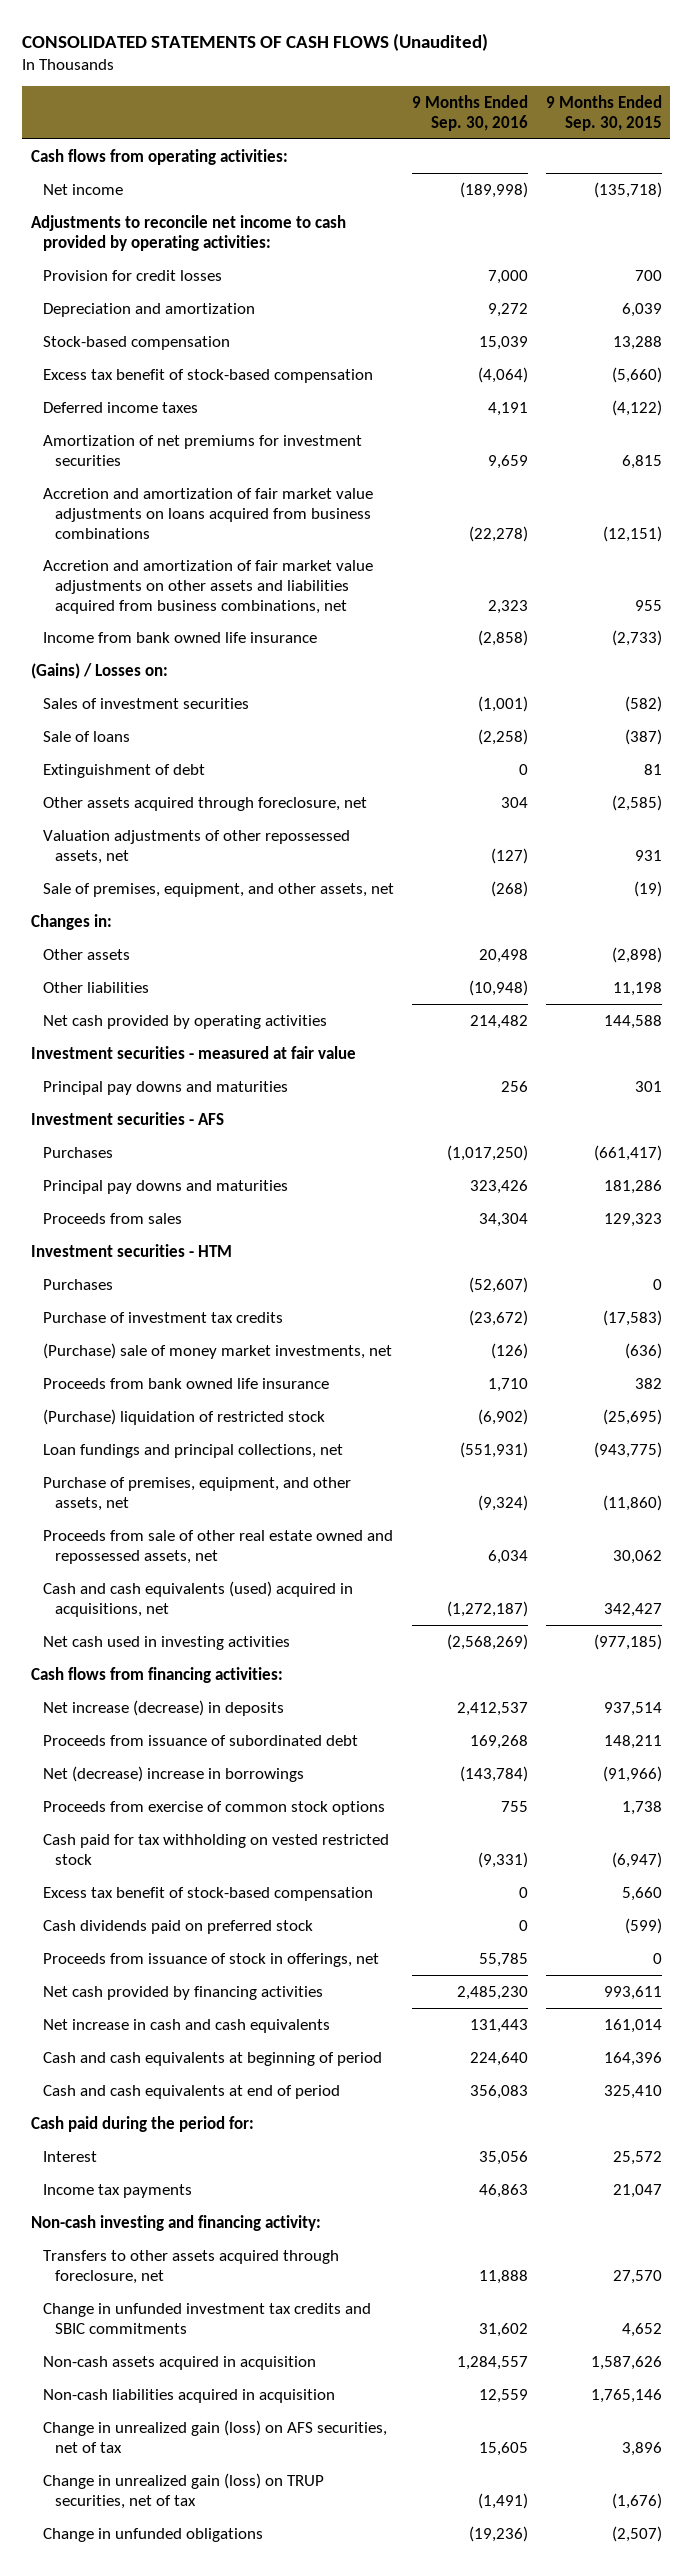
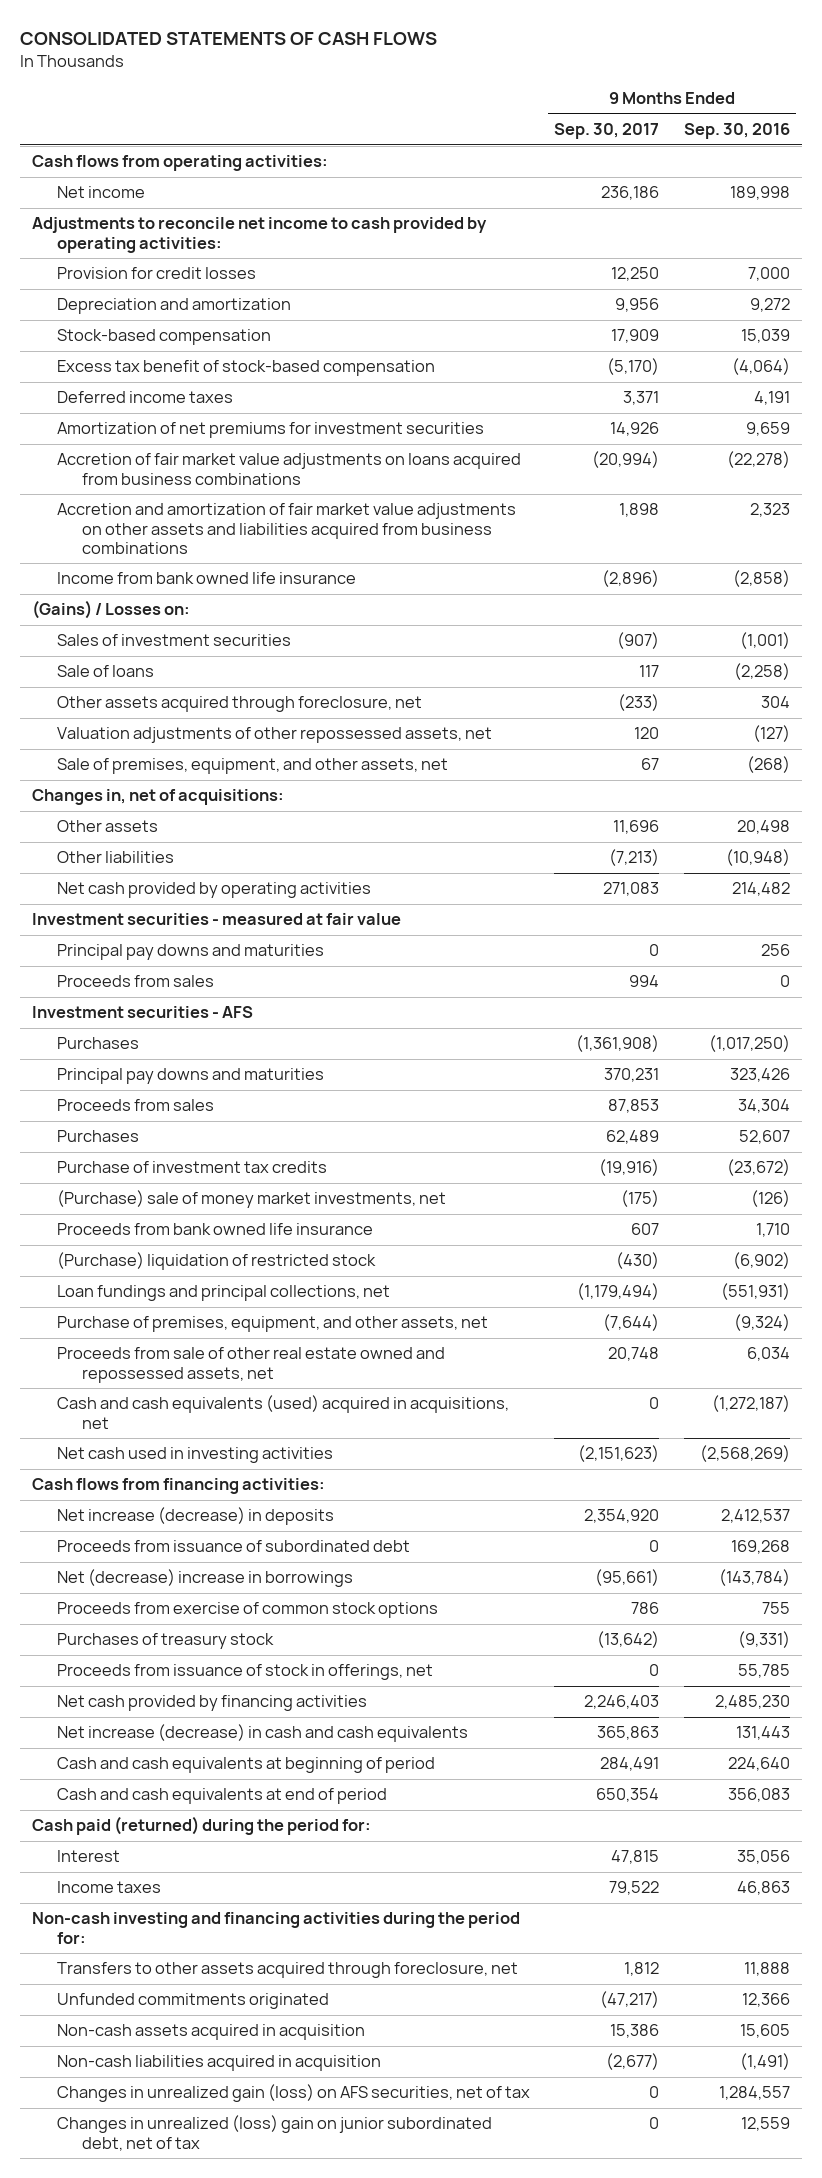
- CONSOLIDATED STATEMENTS OF CASH FLOWS (Unaudited)
+ CONSOLIDATED STATEMENTS OF CASH FLOWS
- | 9 Months Ended Sep. 30, 2016 | 9 Months Ended Sep. 30, 2015
+ | 9 Months Ended Sep. 30, 2017 | 9 Months Ended Sep. 30, 2016
- Net income | (189,998) | (135,718)
+ Net income | 236,186 | 189,998
- Accretion and amortization of fair market value adjustments on loans acquired from business combinations | (22,278) | (12,151)
- Accretion and amortization of fair market value adjustments on other assets and liabilities acquired from business combinations, net | 2,323 | 955
+ Accretion of fair market value adjustments on loans acquired from business combinations | (20,994) | (22,278)
+ Accretion and amortization of fair market value adjustments on other assets and liabilities acquired from business combinations | 1,898 | 2,323
- Extinguishment of debt | 0 | 81
- Changes in:
+ Changes in, net of acquisitions:
+ Proceeds from sales | 994 | 0
- Investment securities - HTM
- Purchases | (52,607) | 0
+ Purchases | 62,489 | 52,607
- Cash paid for tax withholding on vested restricted stock | (9,331) | (6,947)
- Excess tax benefit of stock-based compensation | 0 | 5,660
- Cash dividends paid on preferred stock | 0 | (599)
+ Purchases of treasury stock | (13,642) | (9,331)
- Net increase in cash and cash equivalents | 131,443 | 161,014
+ Net increase (decrease) in cash and cash equivalents | 365,863 | 131,443
- Cash paid during the period for:
+ Cash paid (returned) during the period for:
- Income tax payments | 46,863 | 21,047
- Non-cash investing and financing activity:
+ Income taxes | 79,522 | 46,863
+ Non-cash investing and financing activities during the period for:
- Change in unfunded investment tax credits and SBIC commitments | 31,602 | 4,652
- Non-cash assets acquired in acquisition | 1,284,557 | 1,587,626
- Non-cash liabilities acquired in acquisition | 12,559 | 1,765,146
- Change in unrealized gain (loss) on AFS securities, net of tax | 15,605 | 3,896
- Change in unrealized gain (loss) on TRUP securities, net of tax | (1,491) | (1,676)
- Change in unfunded obligations | (19,236) | (2,507)
+ Unfunded commitments originated | (47,217) | 12,366
+ Non-cash assets acquired in acquisition | 15,386 | 15,605
+ Non-cash liabilities acquired in acquisition | (2,677) | (1,491)
+ Changes in unrealized gain (loss) on AFS securities, net of tax | 0 | 1,284,557
+ Changes in unrealized (loss) gain on junior subordinated debt, net of tax | 0 | 12,559

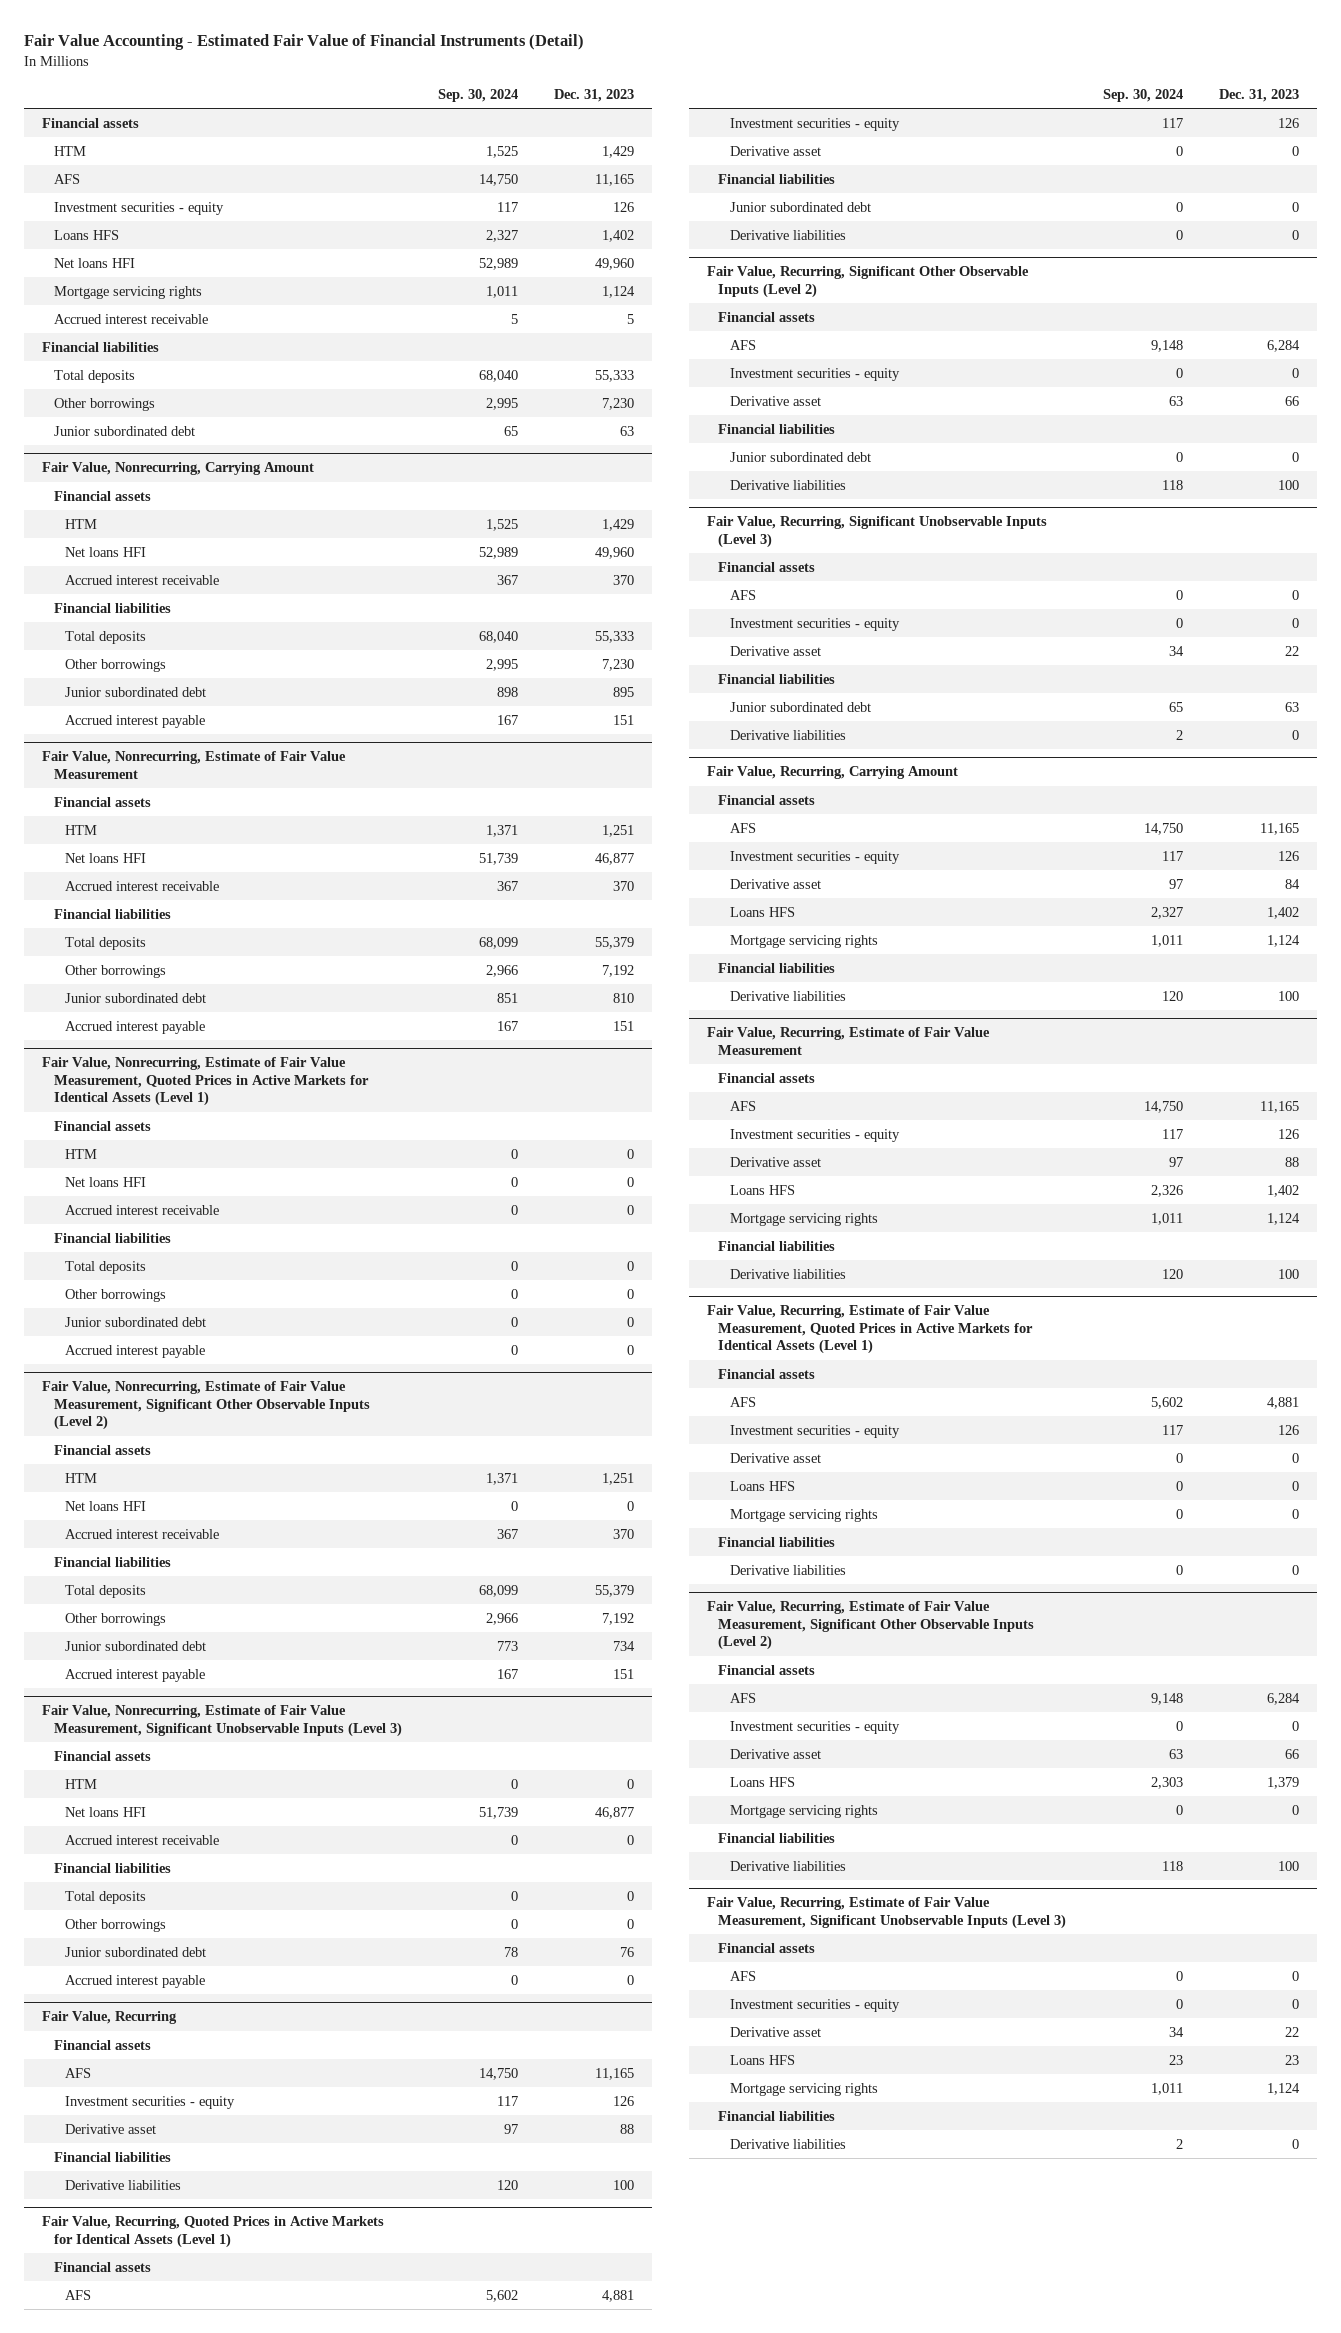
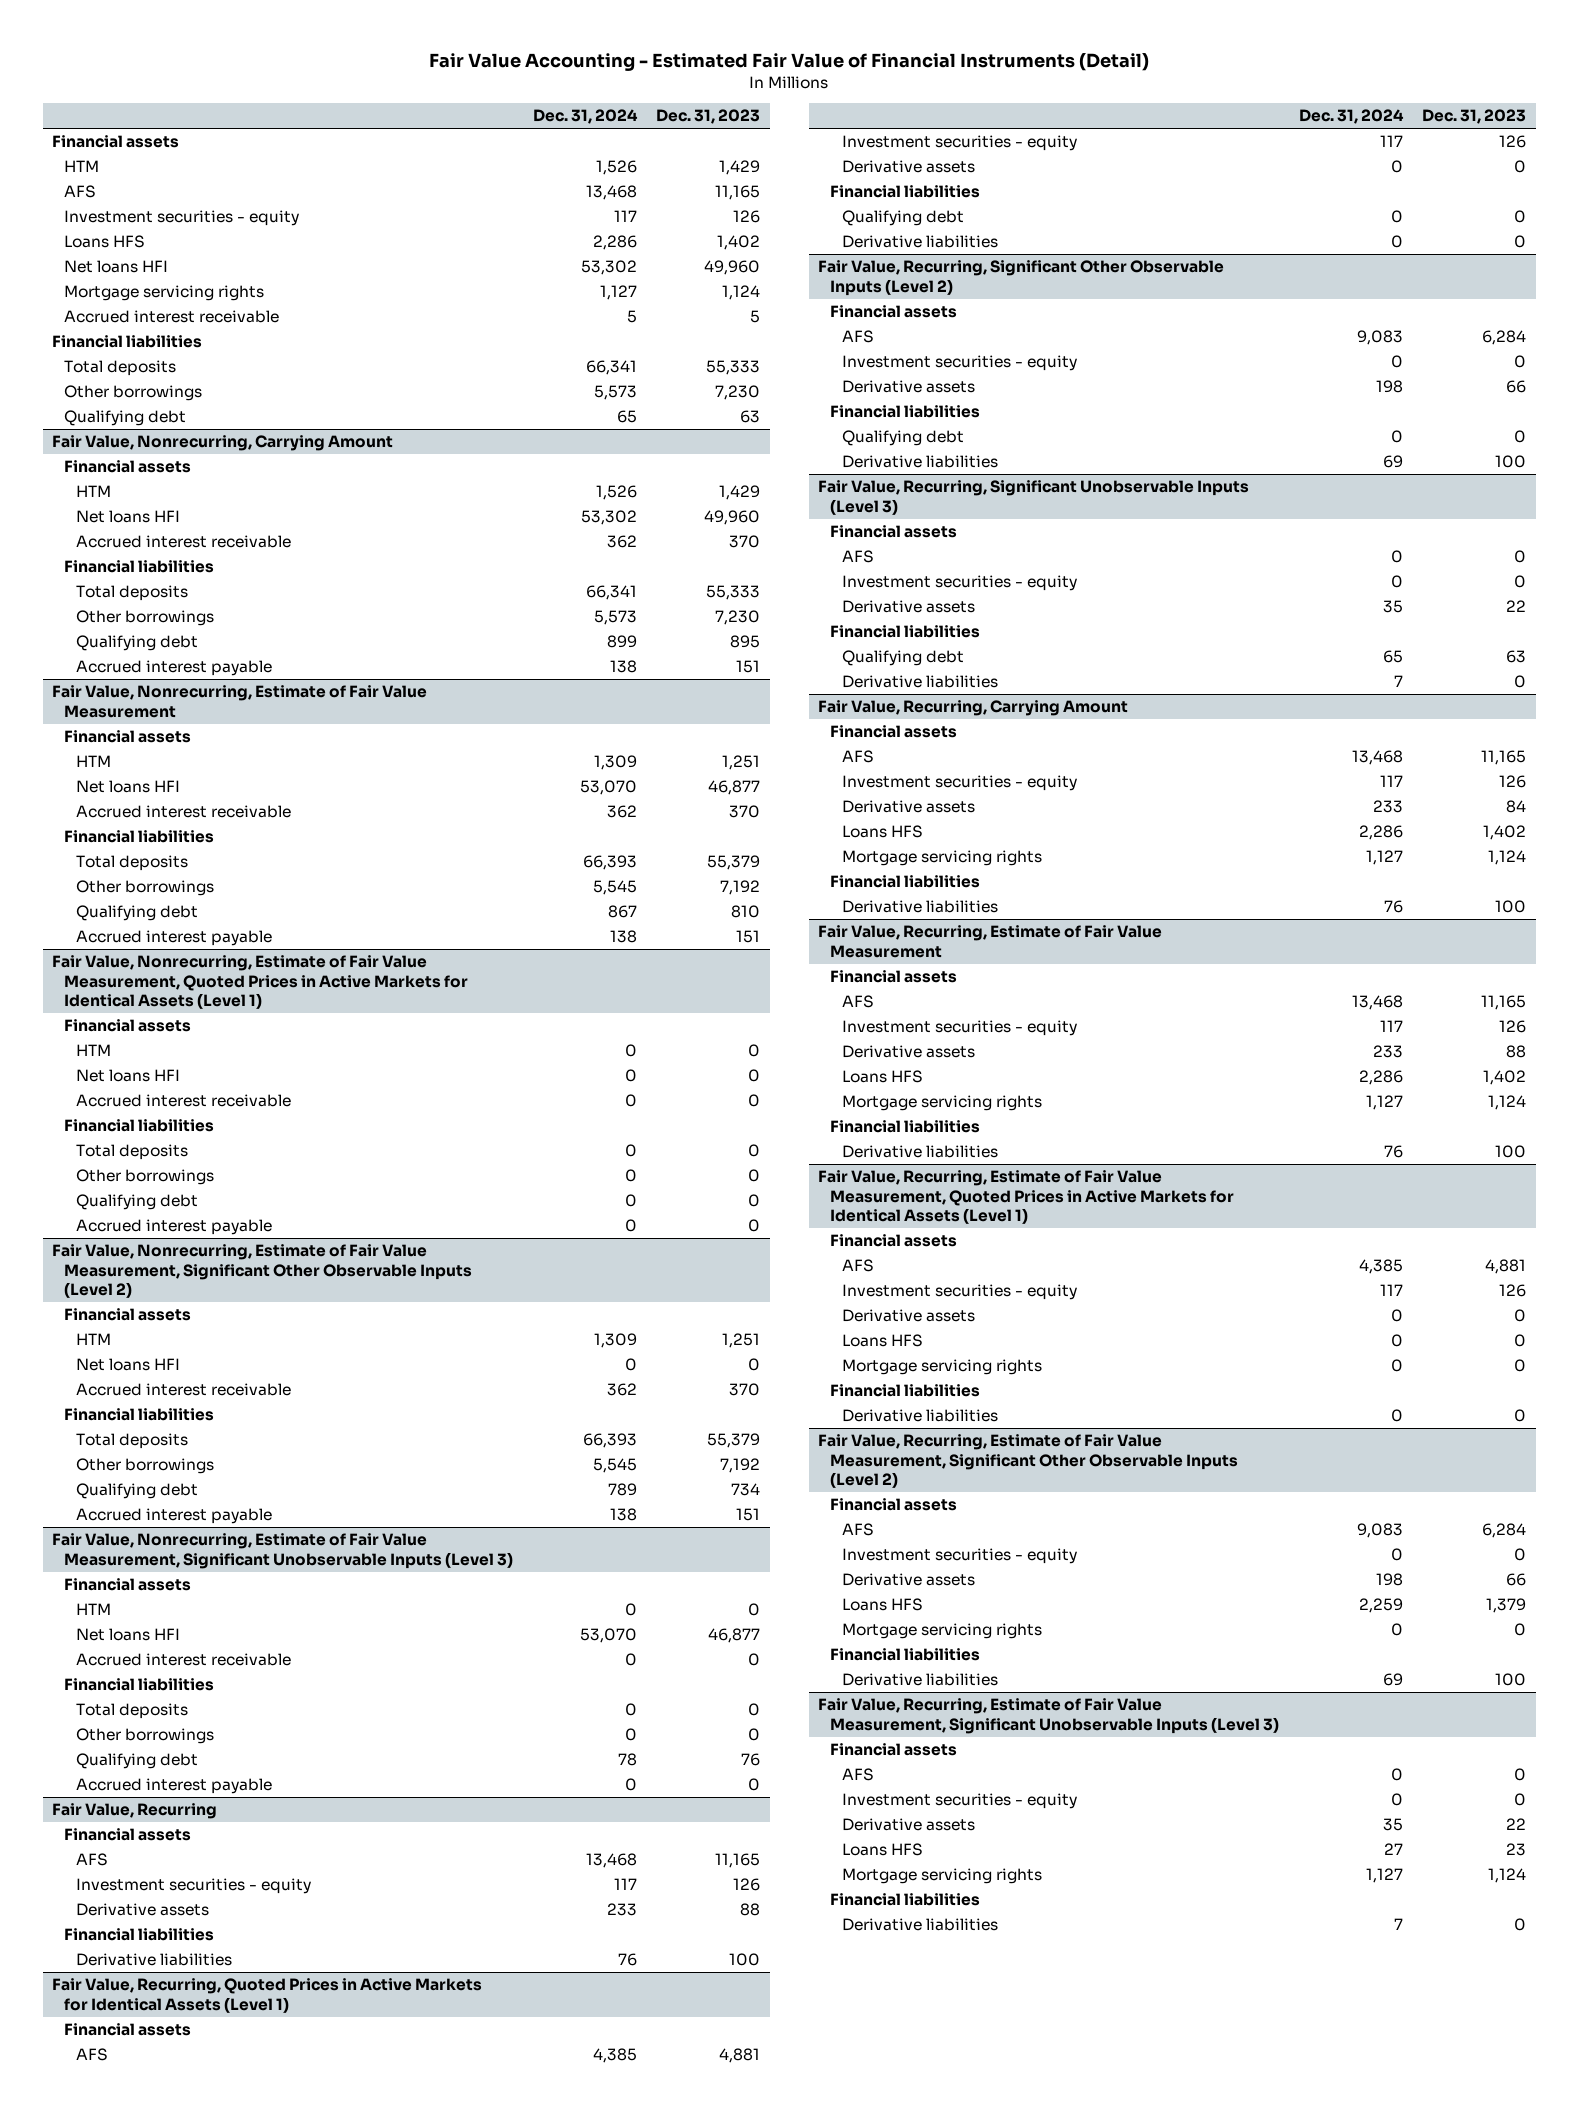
- | Sep. 30, 2024 | Dec. 31, 2023
+ | Dec. 31, 2024 | Dec. 31, 2023
- Junior subordinated debt | 65 | 63
+ Qualifying debt | 65 | 63
@ Fair Value, Nonrecurring, Carrying Amount
- Junior subordinated debt | 898 | 895
+ Qualifying debt | 899 | 895
@ Fair Value, Nonrecurring, Estimate of Fair Value Measurement
- Junior subordinated debt | 851 | 810
+ Qualifying debt | 867 | 810
@ Fair Value, Nonrecurring, Estimate of Fair Value Measurement, Quoted Prices in Active Markets for Identical Assets (Level 1)
- Junior subordinated debt | 0 | 0
+ Qualifying debt | 0 | 0
@ Fair Value, Nonrecurring, Estimate of Fair Value Measurement, Significant Other Observable Inputs (Level 2)
- Junior subordinated debt | 773 | 734
+ Qualifying debt | 789 | 734
@ Fair Value, Nonrecurring, Estimate of Fair Value Measurement, Significant Unobservable Inputs (Level 3)
- Junior subordinated debt | 78 | 76
+ Qualifying debt | 78 | 76
@ Fair Value, Recurring
- Derivative asset | 97 | 88
+ Derivative assets | 233 | 88
@ Fair Value, Recurring, Quoted Prices in Active Markets for Identical Assets (Level 1)
- Derivative asset | 0 | 0
+ Derivative assets | 0 | 0
- Junior subordinated debt | 0 | 0
+ Qualifying debt | 0 | 0
@ Fair Value, Recurring, Significant Other Observable Inputs (Level 2)
- Derivative asset | 63 | 66
+ Derivative assets | 198 | 66
- Junior subordinated debt | 0 | 0
+ Qualifying debt | 0 | 0
@ Fair Value, Recurring, Significant Unobservable Inputs (Level 3)
- Derivative asset | 34 | 22
+ Derivative assets | 35 | 22
- Junior subordinated debt | 65 | 63
+ Qualifying debt | 65 | 63
@ Fair Value, Recurring, Carrying Amount
- Derivative asset | 97 | 84
+ Derivative assets | 233 | 84
@ Fair Value, Recurring, Estimate of Fair Value Measurement
- Derivative asset | 97 | 88
+ Derivative assets | 233 | 88
@ Fair Value, Recurring, Estimate of Fair Value Measurement, Quoted Prices in Active Markets for Identical Assets (Level 1)
- Derivative asset | 0 | 0
+ Derivative assets | 0 | 0
@ Fair Value, Recurring, Estimate of Fair Value Measurement, Significant Other Observable Inputs (Level 2)
- Derivative asset | 63 | 66
+ Derivative assets | 198 | 66
@ Fair Value, Recurring, Estimate of Fair Value Measurement, Significant Unobservable Inputs (Level 3)
- Derivative asset | 34 | 22
+ Derivative assets | 35 | 22

